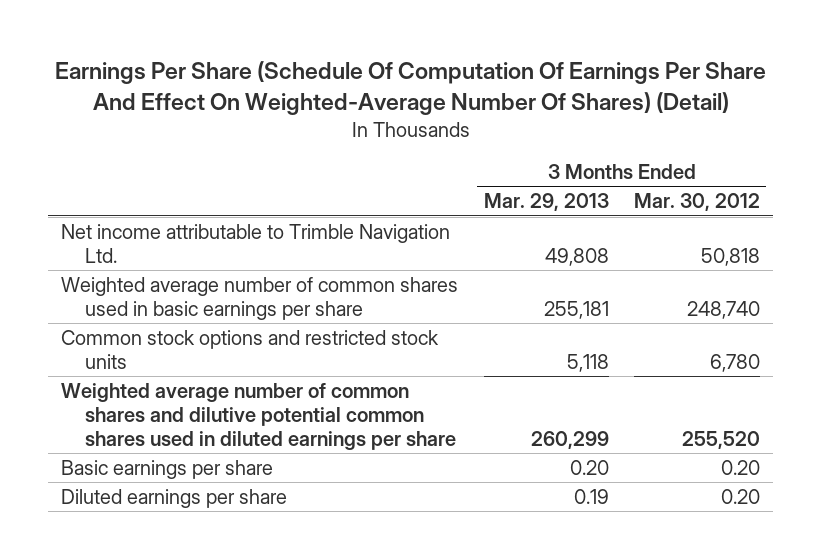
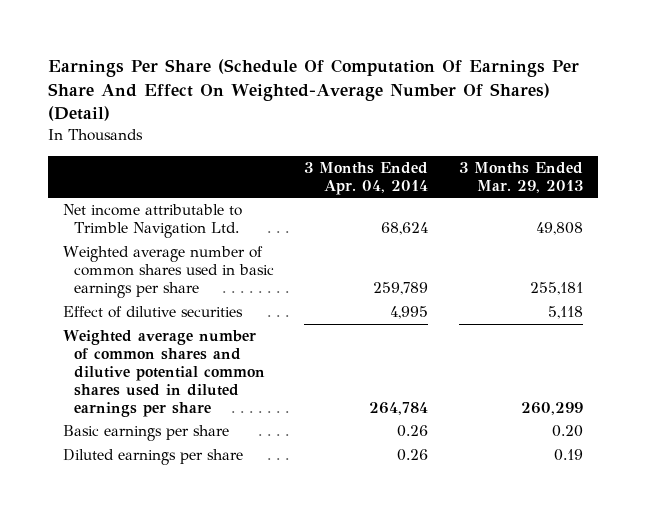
- | 3 Months Ended Mar. 29, 2013 | 3 Months Ended Mar. 30, 2012
+ | 3 Months Ended Apr. 04, 2014 | 3 Months Ended Mar. 29, 2013
- Common stock options and restricted stock units | 5,118 | 6,780
+ Effect of dilutive securities | 4,995 | 5,118

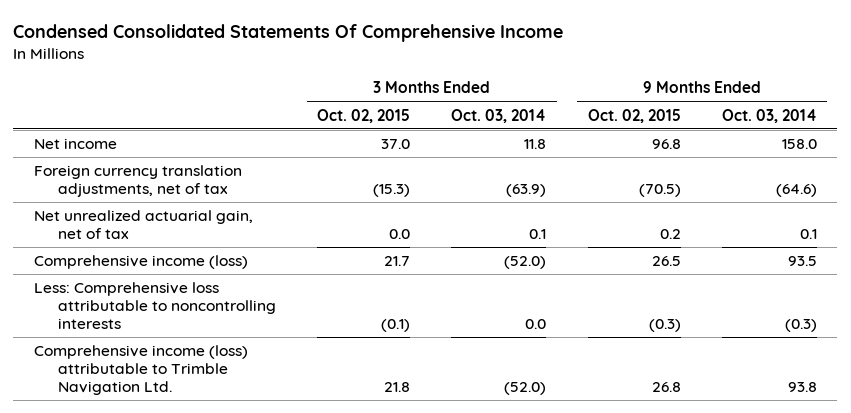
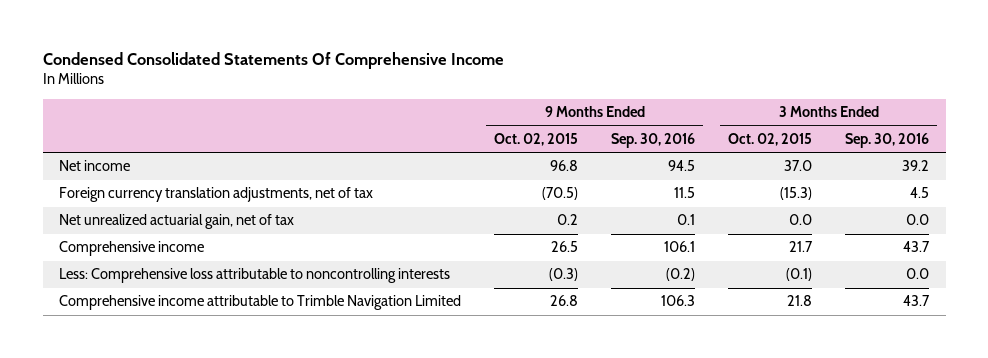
- | 3 Months Ended Oct. 02, 2015 | 3 Months Ended Oct. 03, 2014 | 9 Months Ended Oct. 02, 2015 | 9 Months Ended Oct. 03, 2014
+ | 9 Months Ended Oct. 02, 2015 | 9 Months Ended Sep. 30, 2016 | 3 Months Ended Oct. 02, 2015 | 3 Months Ended Sep. 30, 2016
- Comprehensive income (loss) | 21.7 | (52.0) | 26.5 | 93.5
+ Comprehensive income | 26.5 | 106.1 | 21.7 | 43.7
- Comprehensive income (loss) attributable to Trimble Navigation Ltd. | 21.8 | (52.0) | 26.8 | 93.8
+ Comprehensive income attributable to Trimble Navigation Limited | 26.8 | 106.3 | 21.8 | 43.7

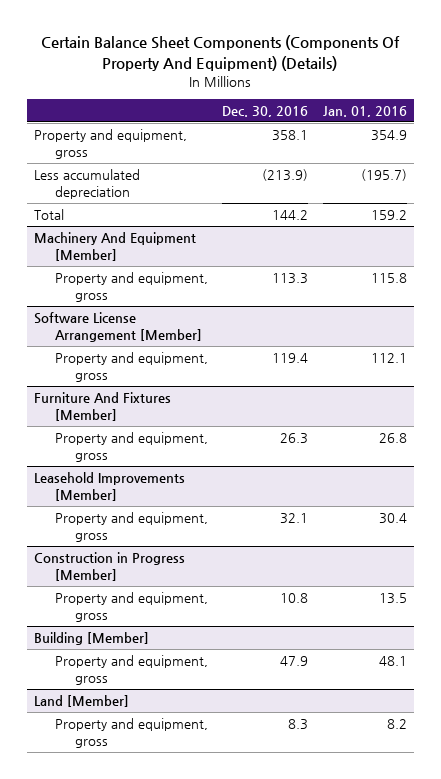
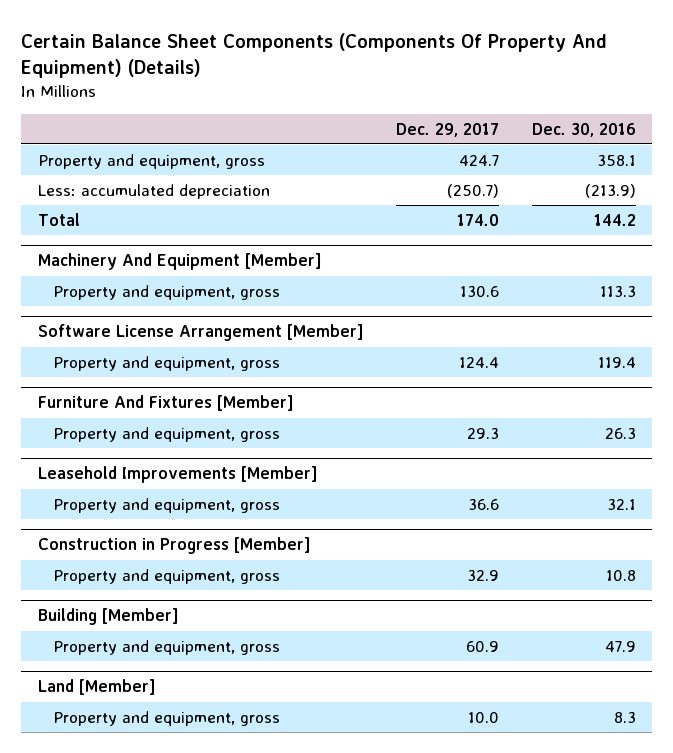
- | Dec. 30, 2016 | Jan. 01, 2016
+ | Dec. 29, 2017 | Dec. 30, 2016
- Less accumulated depreciation | (213.9) | (195.7)
+ Less: accumulated depreciation | (250.7) | (213.9)

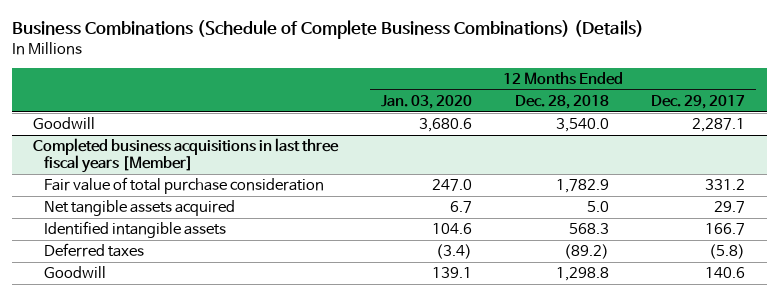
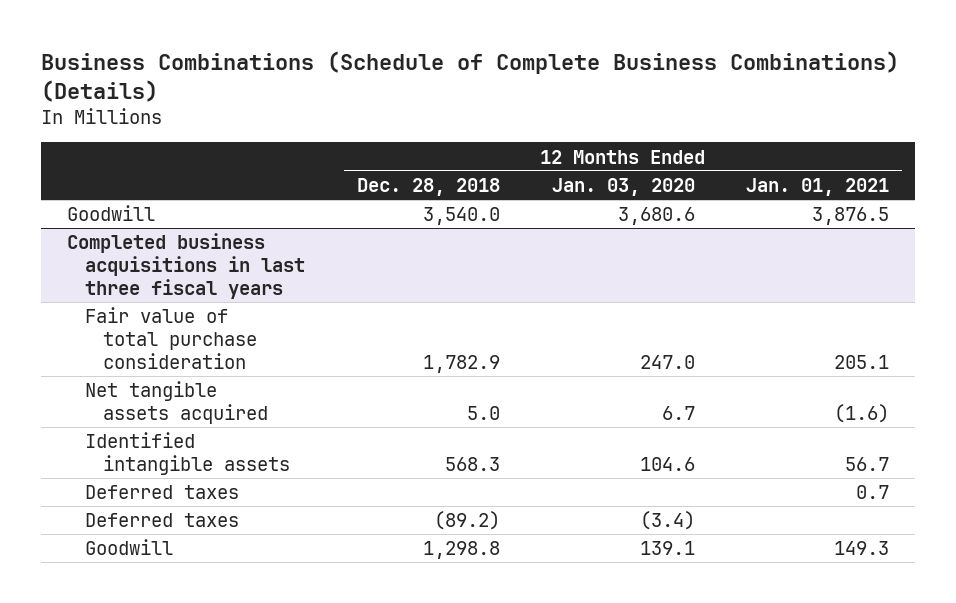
- | 12 Months Ended Jan. 03, 2020 | 12 Months Ended Dec. 28, 2018 | 12 Months Ended Dec. 29, 2017
+ | 12 Months Ended Dec. 28, 2018 | 12 Months Ended Jan. 03, 2020 | 12 Months Ended Jan. 01, 2021
- Completed business acquisitions in last three fiscal years [Member]
+ Completed business acquisitions in last three fiscal years
+ Deferred taxes | | | 0.7

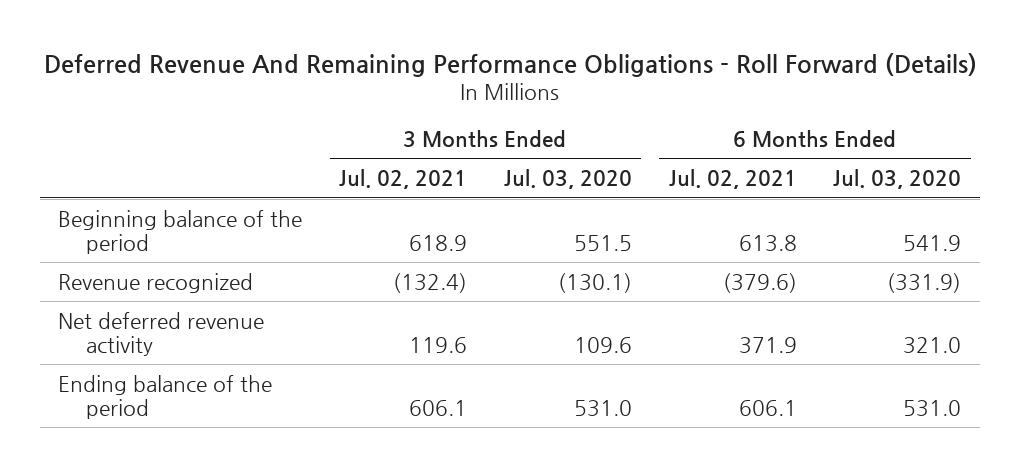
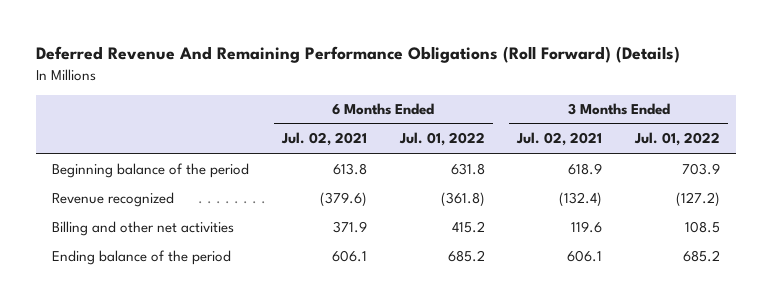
- Deferred Revenue And Remaining Performance Obligations - Roll Forward (Details)
+ Deferred Revenue And Remaining Performance Obligations (Roll Forward) (Details)
- | 3 Months Ended Jul. 02, 2021 | 3 Months Ended Jul. 03, 2020 | 6 Months Ended Jul. 02, 2021 | 6 Months Ended Jul. 03, 2020
+ | 6 Months Ended Jul. 02, 2021 | 6 Months Ended Jul. 01, 2022 | 3 Months Ended Jul. 02, 2021 | 3 Months Ended Jul. 01, 2022
- Net deferred revenue activity | 119.6 | 109.6 | 371.9 | 321.0
+ Billing and other net activities | 371.9 | 415.2 | 119.6 | 108.5

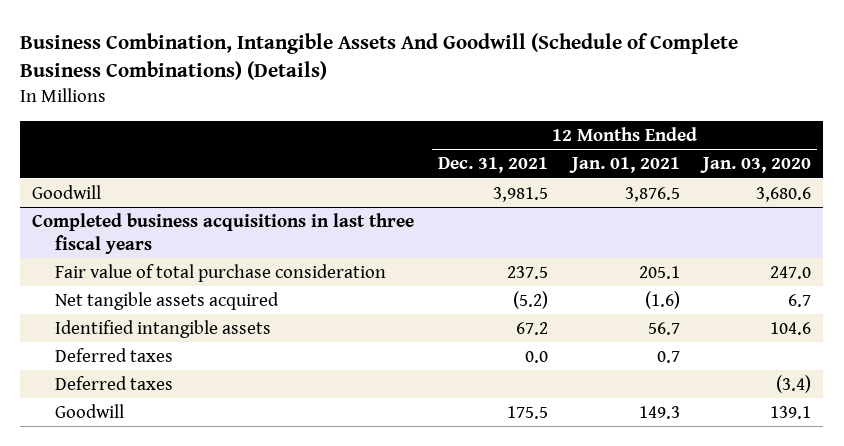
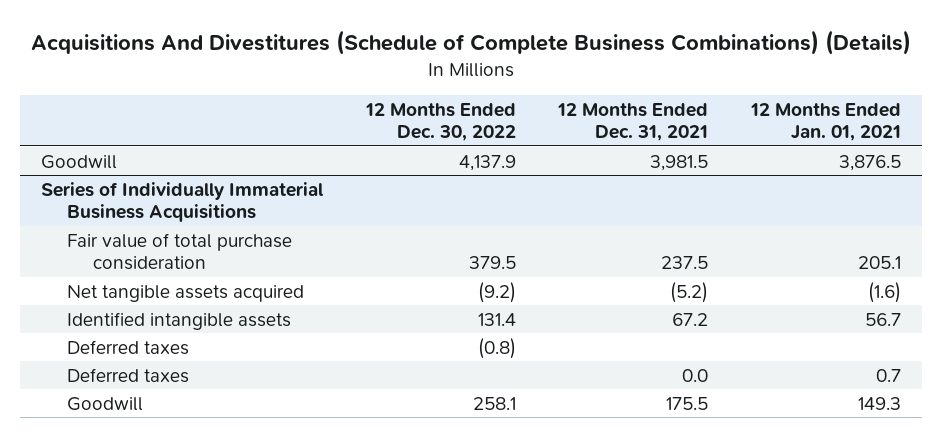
- Business Combination, Intangible Assets And Goodwill (Schedule of Complete Business Combinations) (Details)
+ Acquisitions And Divestitures (Schedule of Complete Business Combinations) (Details)
- | 12 Months Ended Dec. 31, 2021 | 12 Months Ended Jan. 01, 2021 | 12 Months Ended Jan. 03, 2020
+ | 12 Months Ended Dec. 30, 2022 | 12 Months Ended Dec. 31, 2021 | 12 Months Ended Jan. 01, 2021
- Completed business acquisitions in last three fiscal years
+ Series of Individually Immaterial Business Acquisitions
- Deferred taxes | 0.0 | 0.7 |
+ Deferred taxes | | 0.0 | 0.7

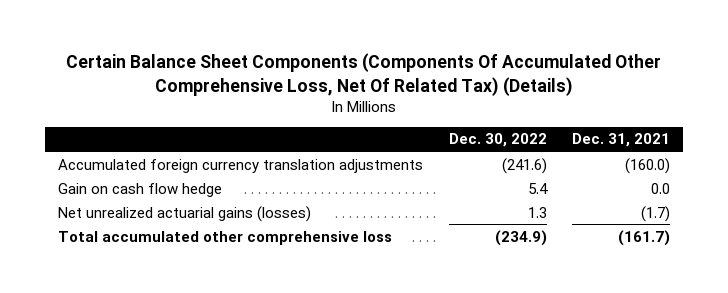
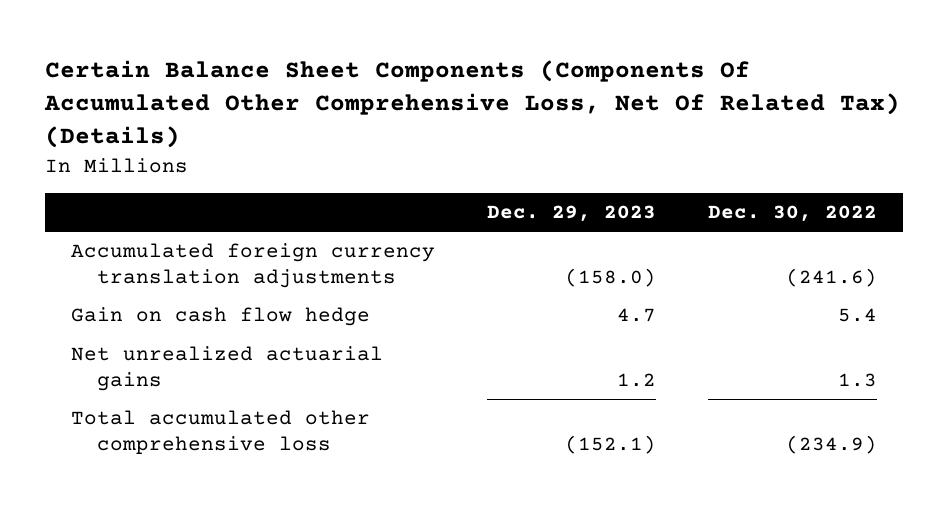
- | Dec. 30, 2022 | Dec. 31, 2021
+ | Dec. 29, 2023 | Dec. 30, 2022
- Net unrealized actuarial gains (losses) | 1.3 | (1.7)
+ Net unrealized actuarial gains | 1.2 | 1.3

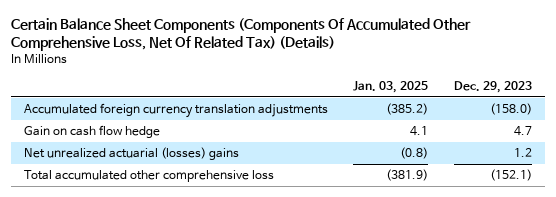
- | Dec. 29, 2023 | Dec. 30, 2022
+ | Jan. 03, 2025 | Dec. 29, 2023
- Net unrealized actuarial gains | 1.2 | 1.3
+ Net unrealized actuarial (losses) gains | (0.8) | 1.2

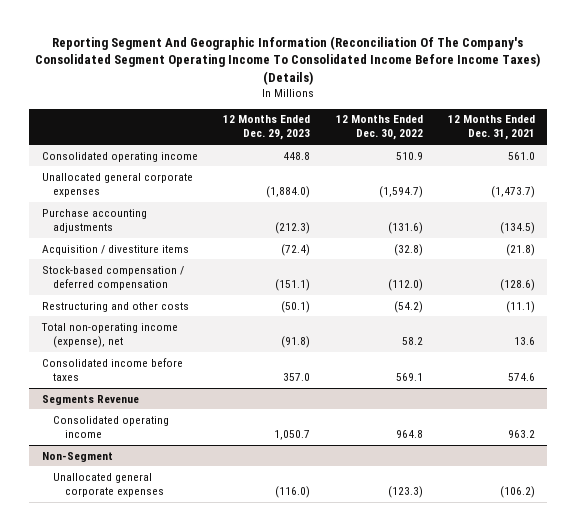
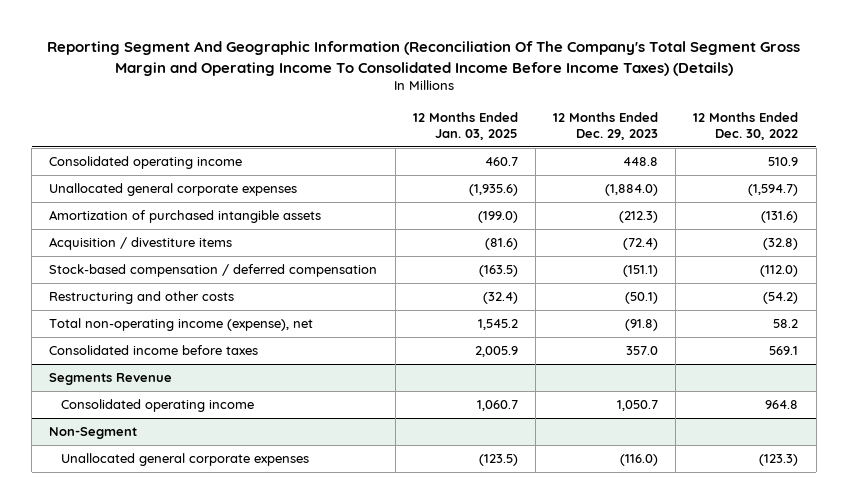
- Reporting Segment And Geographic Information (Reconciliation Of The Company's Consolidated Segment Operating Income To Consolidated Income Before Income Taxes) (Details)
+ Reporting Segment And Geographic Information (Reconciliation Of The Company's Total Segment Gross Margin and Operating Income To Consolidated Income Before Income Taxes) (Details)
- | 12 Months Ended Dec. 29, 2023 | 12 Months Ended Dec. 30, 2022 | 12 Months Ended Dec. 31, 2021
+ | 12 Months Ended Jan. 03, 2025 | 12 Months Ended Dec. 29, 2023 | 12 Months Ended Dec. 30, 2022
- Purchase accounting adjustments | (212.3) | (131.6) | (134.5)
+ Amortization of purchased intangible assets | (199.0) | (212.3) | (131.6)

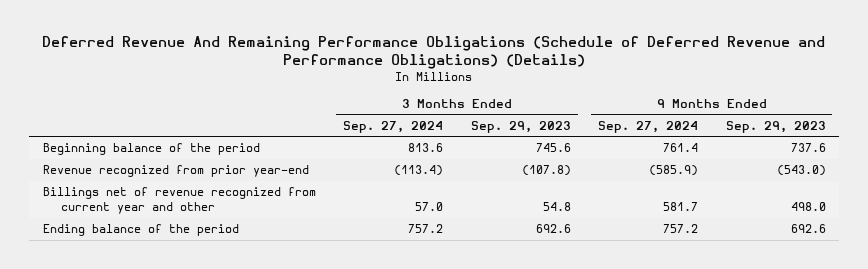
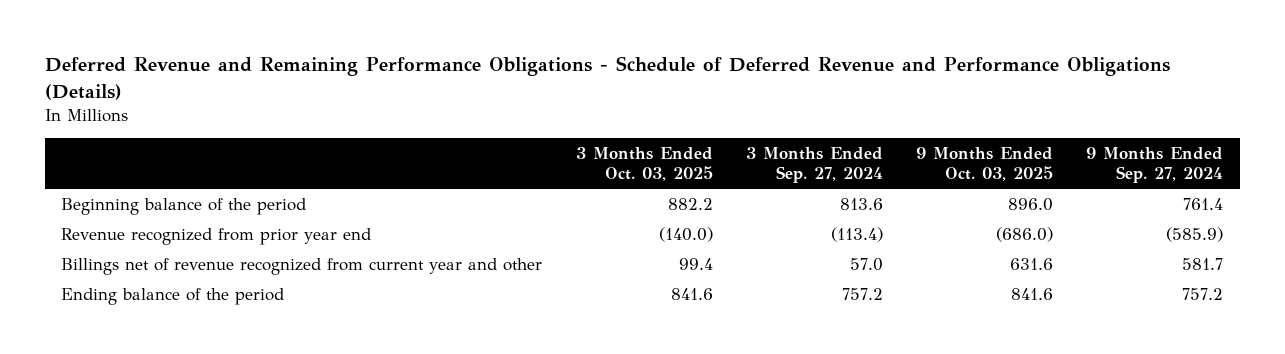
- Deferred Revenue And Remaining Performance Obligations (Schedule of Deferred Revenue and Performance Obligations) (Details)
+ Deferred Revenue and Remaining Performance Obligations - Schedule of Deferred Revenue and Performance Obligations (Details)
- | 3 Months Ended Sep. 27, 2024 | 3 Months Ended Sep. 29, 2023 | 9 Months Ended Sep. 27, 2024 | 9 Months Ended Sep. 29, 2023
+ | 3 Months Ended Oct. 03, 2025 | 3 Months Ended Sep. 27, 2024 | 9 Months Ended Oct. 03, 2025 | 9 Months Ended Sep. 27, 2024
- Revenue recognized from prior year-end | (113.4) | (107.8) | (585.9) | (543.0)
+ Revenue recognized from prior year end | (140.0) | (113.4) | (686.0) | (585.9)

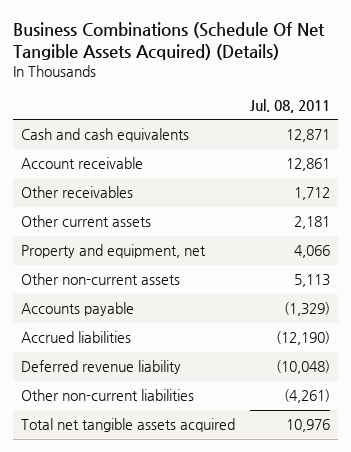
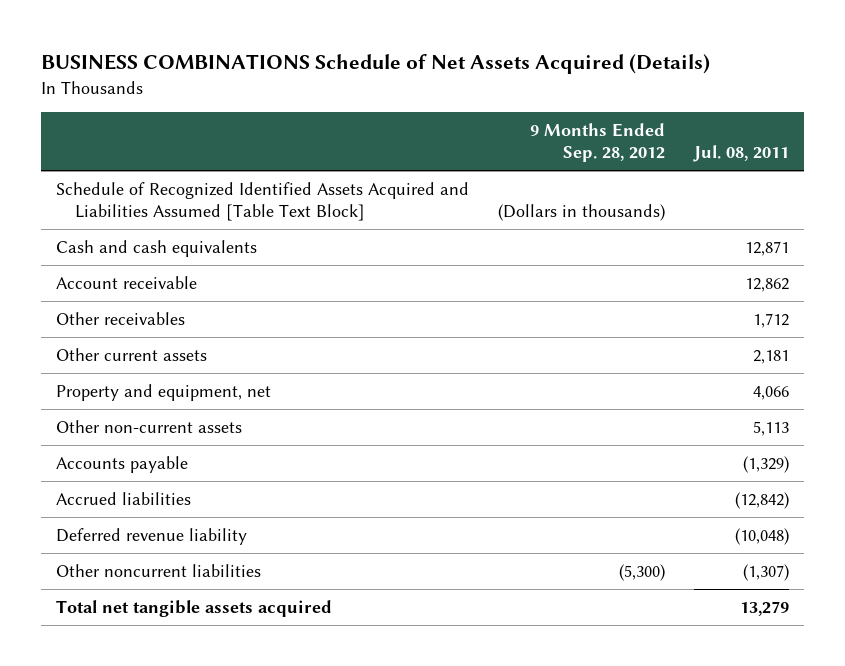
- Business Combinations (Schedule Of Net Tangible Assets Acquired) (Details)
+ BUSINESS COMBINATIONS Schedule of Net Assets Acquired (Details)
- | Jul. 08, 2011
+ | 9 Months Ended Sep. 28, 2012 | Jul. 08, 2011
+ Schedule of Recognized Identified Assets Acquired and Liabilities Assumed [Table Text Block] | (Dollars in thousands) |
- Account receivable | 12,861
+ Account receivable | | 12,862
- Accrued liabilities | (12,190)
+ Accrued liabilities | | (12,842)
- Other non-current liabilities | (4,261)
- Total net tangible assets acquired | 10,976
+ Other noncurrent liabilities | (5,300) | (1,307)
+ Total net tangible assets acquired | | 13,279

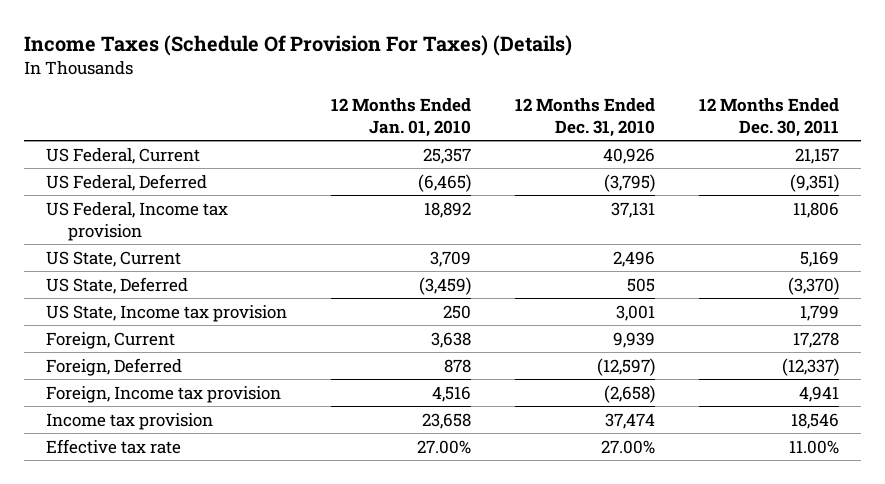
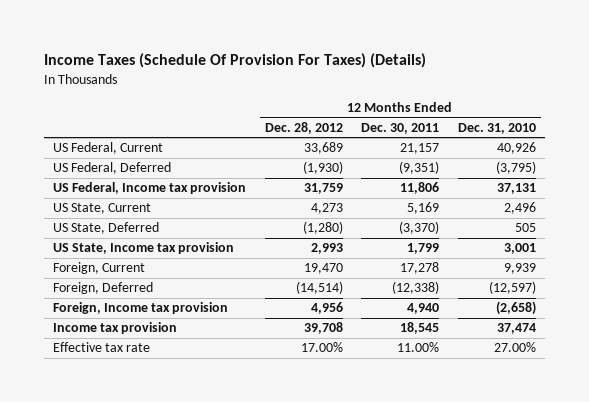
- | 12 Months Ended Jan. 01, 2010 | 12 Months Ended Dec. 31, 2010 | 12 Months Ended Dec. 30, 2011
+ | 12 Months Ended Dec. 28, 2012 | 12 Months Ended Dec. 30, 2011 | 12 Months Ended Dec. 31, 2010
- Foreign, Deferred | 878 | (12,597) | (12,337)
- Foreign, Income tax provision | 4,516 | (2,658) | 4,941
- Income tax provision | 23,658 | 37,474 | 18,546
+ Foreign, Deferred | (14,514) | (12,338) | (12,597)
+ Foreign, Income tax provision | 4,956 | 4,940 | (2,658)
+ Income tax provision | 39,708 | 18,545 | 37,474

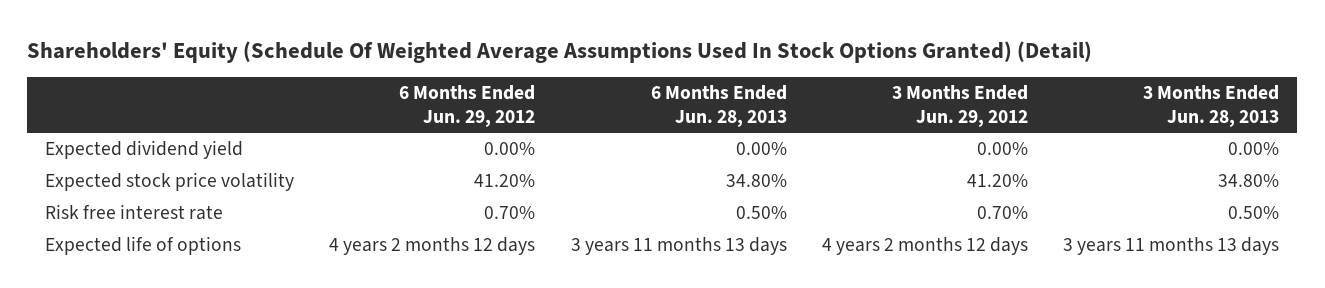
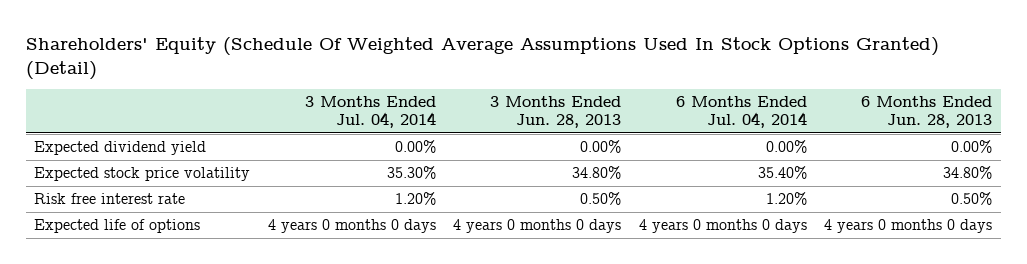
- | 6 Months Ended Jun. 29, 2012 | 6 Months Ended Jun. 28, 2013 | 3 Months Ended Jun. 29, 2012 | 3 Months Ended Jun. 28, 2013
+ | 3 Months Ended Jul. 04, 2014 | 3 Months Ended Jun. 28, 2013 | 6 Months Ended Jul. 04, 2014 | 6 Months Ended Jun. 28, 2013
- Expected life of options | 4 years 2 months 12 days | 3 years 11 months 13 days | 4 years 2 months 12 days | 3 years 11 months 13 days
+ Expected life of options | 4 years 0 months 0 days | 4 years 0 months 0 days | 4 years 0 months 0 days | 4 years 0 months 0 days

